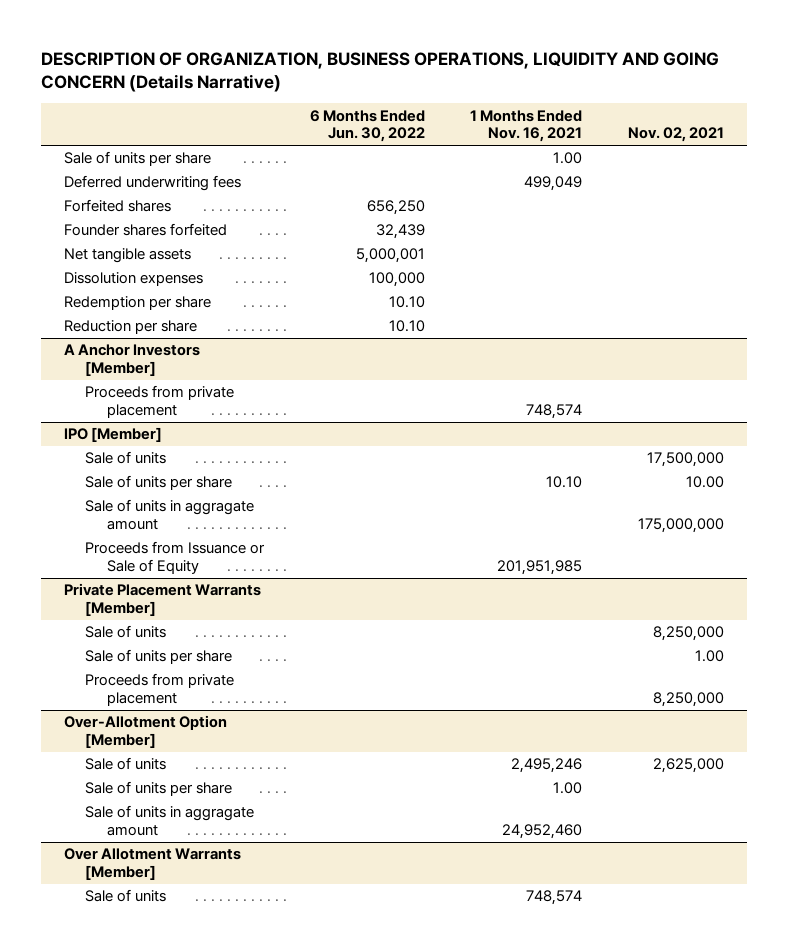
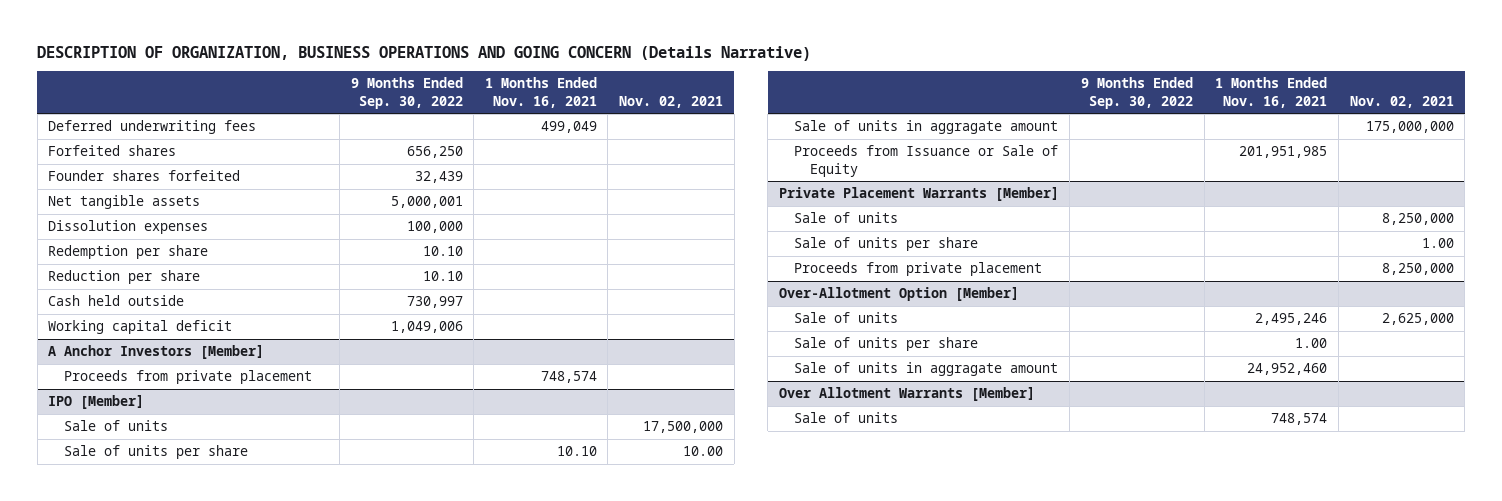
- DESCRIPTION OF ORGANIZATION, BUSINESS OPERATIONS, LIQUIDITY AND GOING CONCERN (Details Narrative)
+ DESCRIPTION OF ORGANIZATION, BUSINESS OPERATIONS AND GOING CONCERN (Details Narrative)
- | 6 Months Ended Jun. 30, 2022 | 1 Months Ended Nov. 16, 2021 | Nov. 02, 2021
+ | 9 Months Ended Sep. 30, 2022 | 1 Months Ended Nov. 16, 2021 | Nov. 02, 2021
- Sale of units per share | | 1.00 |
+ Cash held outside | 730,997 | |
+ Working capital deficit | 1,049,006 | |

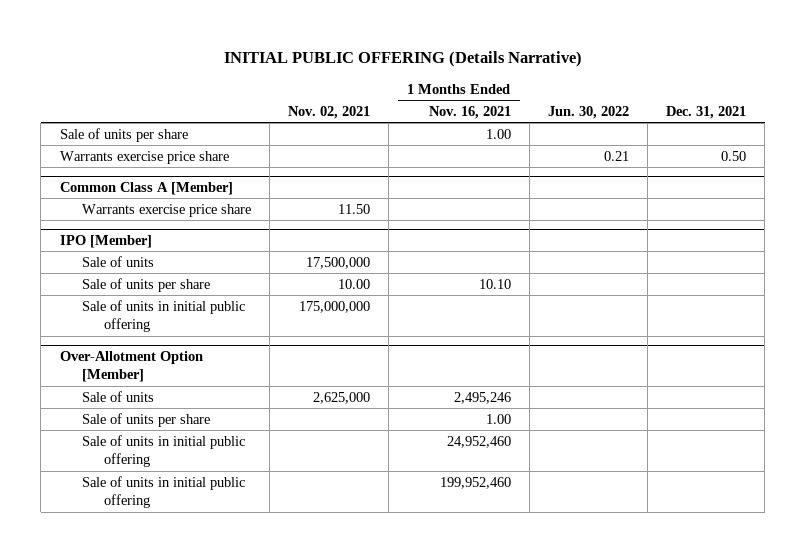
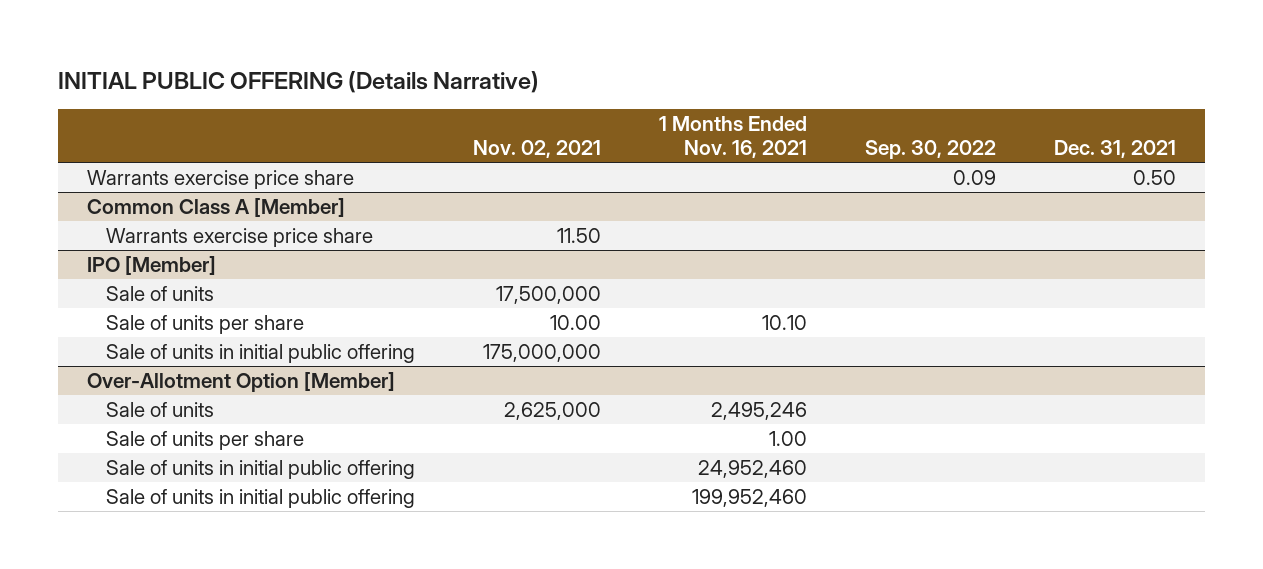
- | Nov. 02, 2021 | 1 Months Ended Nov. 16, 2021 | Jun. 30, 2022 | Dec. 31, 2021
+ | Nov. 02, 2021 | 1 Months Ended Nov. 16, 2021 | Sep. 30, 2022 | Dec. 31, 2021
- Sale of units per share | | 1.00 | |

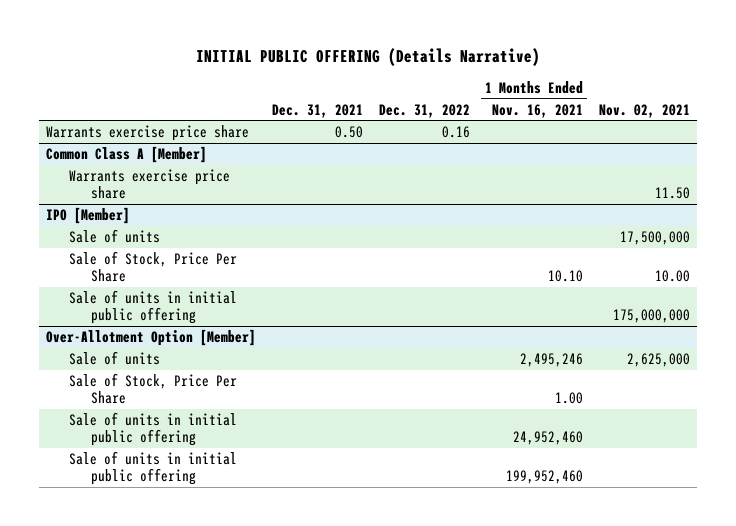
- | Nov. 02, 2021 | 1 Months Ended Nov. 16, 2021 | Sep. 30, 2022 | Dec. 31, 2021
+ | Dec. 31, 2021 | Dec. 31, 2022 | 1 Months Ended Nov. 16, 2021 | Nov. 02, 2021
@ IPO [Member]
- Sale of units per share | 10.00 | 10.10 | |
+ Sale of Stock, Price Per Share | | | 10.10 | 10.00
@ Over-Allotment Option [Member]
- Sale of units per share | | 1.00 | |
+ Sale of Stock, Price Per Share | | | 1.00 |

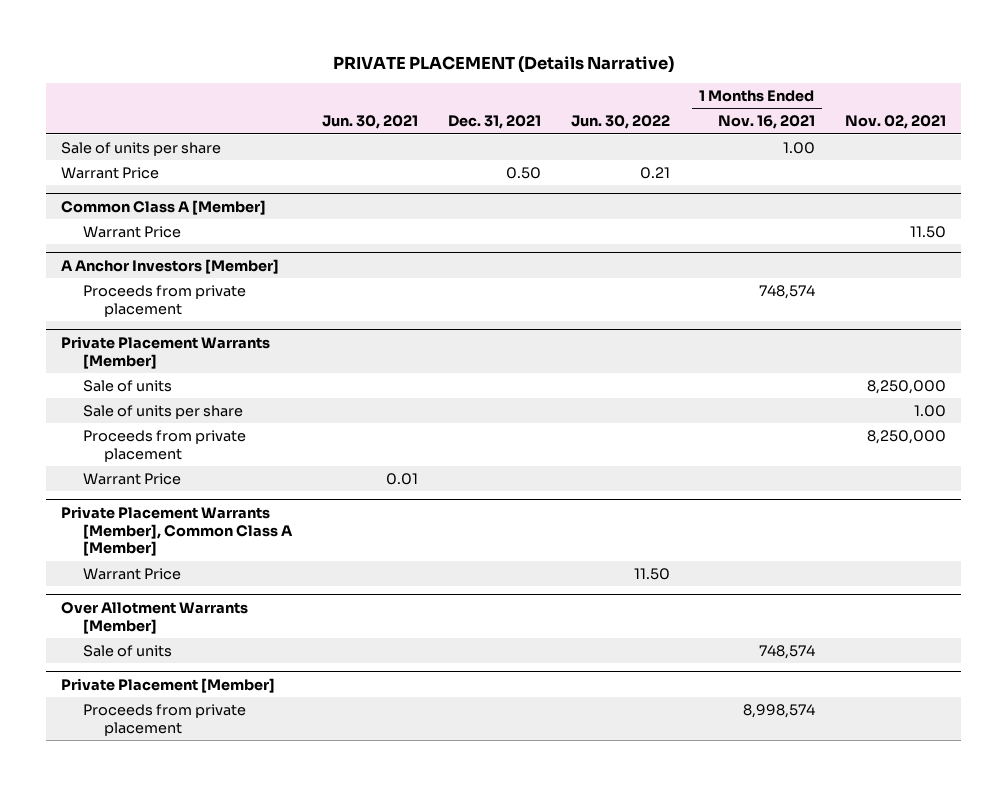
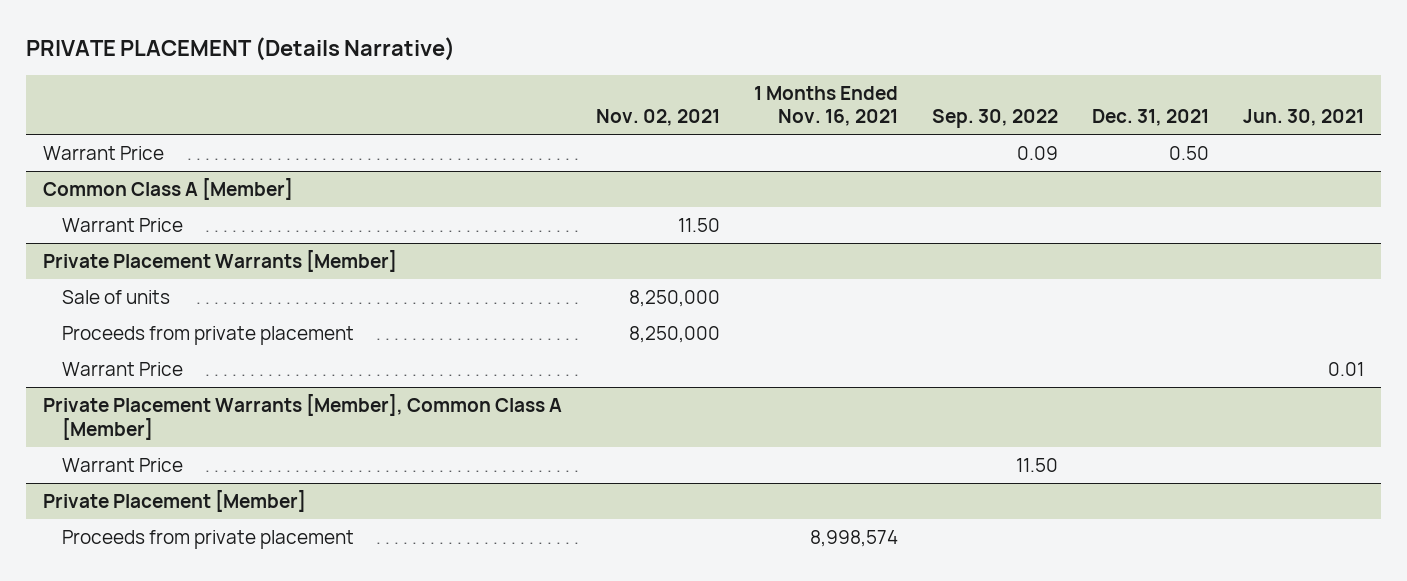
- | Jun. 30, 2021 | Dec. 31, 2021 | Jun. 30, 2022 | 1 Months Ended Nov. 16, 2021 | Nov. 02, 2021
+ | Nov. 02, 2021 | 1 Months Ended Nov. 16, 2021 | Sep. 30, 2022 | Dec. 31, 2021 | Jun. 30, 2021
- Sale of units per share | | | | 1.00 |
- A Anchor Investors [Member]
- Proceeds from private placement | | | | 748,574 |
@ Private Placement Warrants [Member]
- Sale of units per share | | | | | 1.00
- Over Allotment Warrants [Member]
- Sale of units | | | | 748,574 |

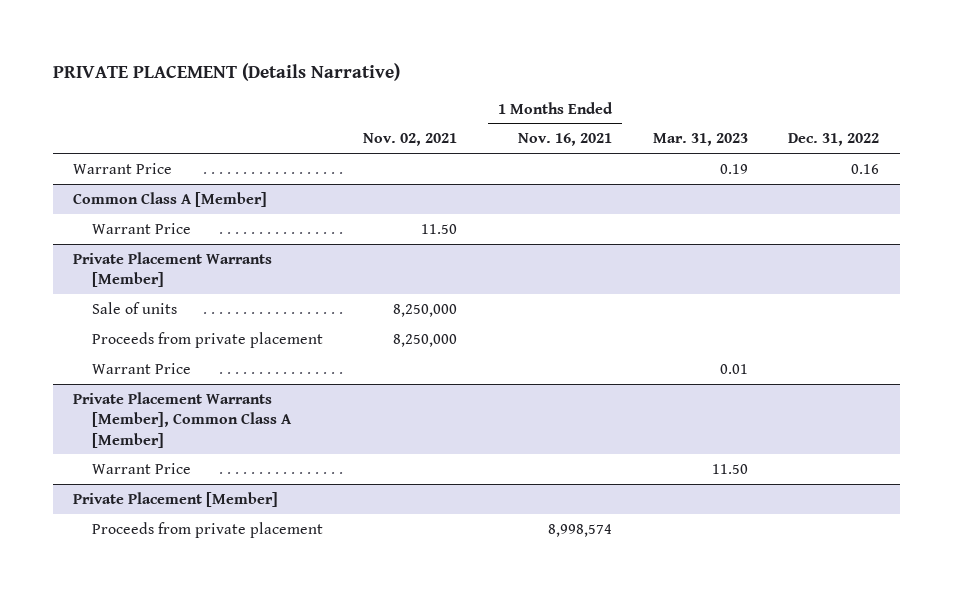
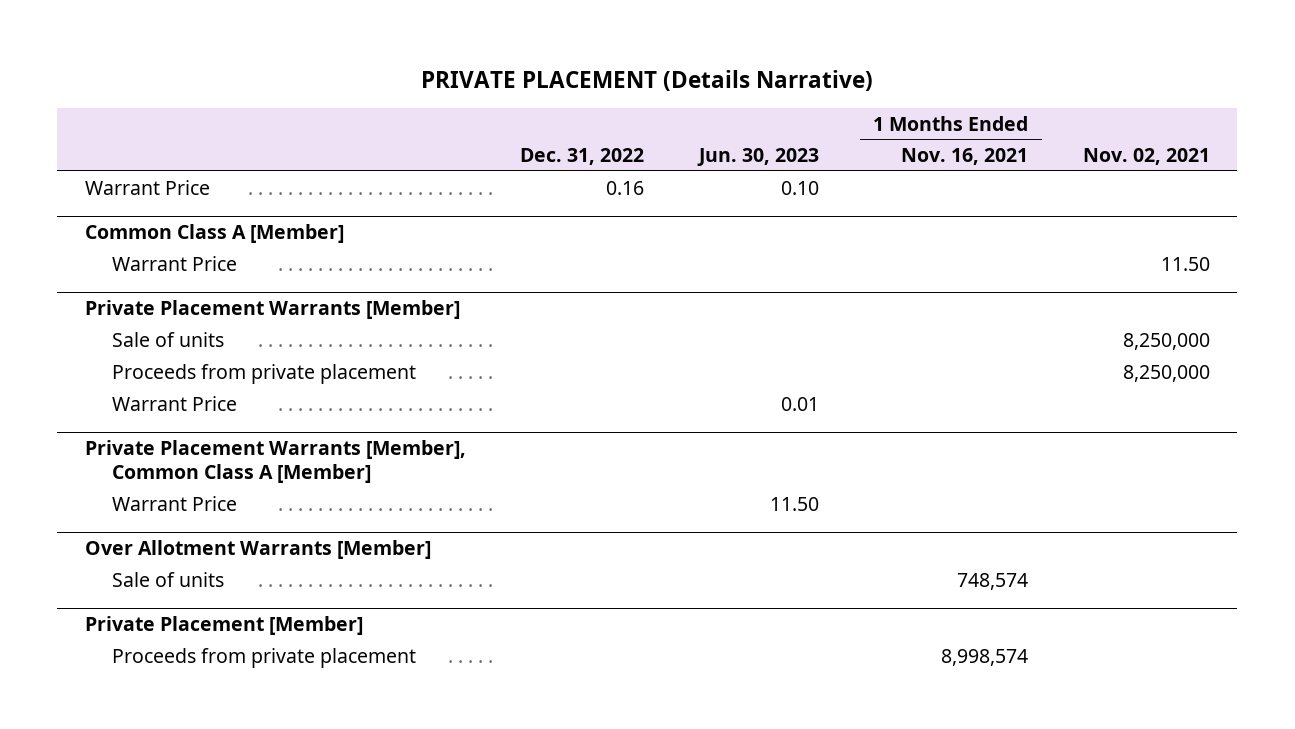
- | Nov. 02, 2021 | 1 Months Ended Nov. 16, 2021 | Mar. 31, 2023 | Dec. 31, 2022
+ | Dec. 31, 2022 | Jun. 30, 2023 | 1 Months Ended Nov. 16, 2021 | Nov. 02, 2021
+ Over Allotment Warrants [Member]
+ Sale of units | | | 748,574 |

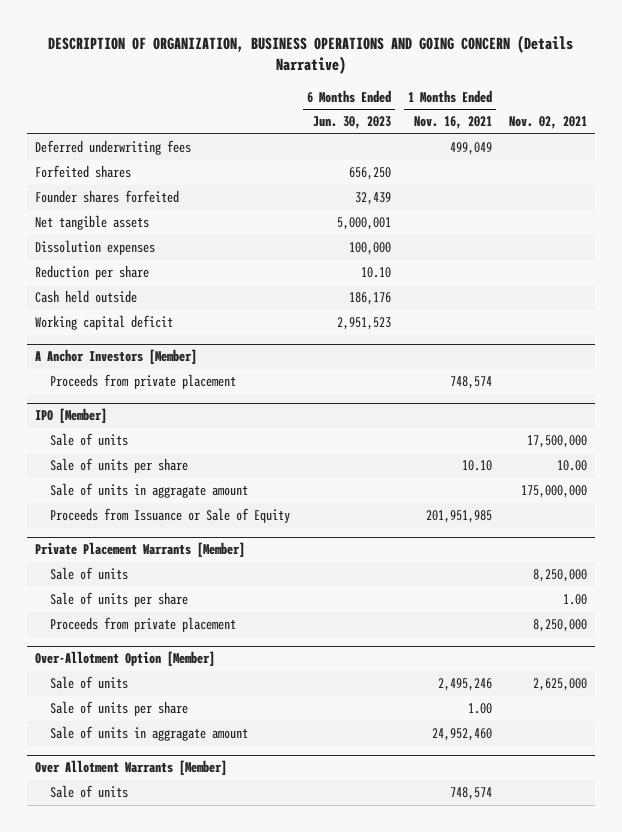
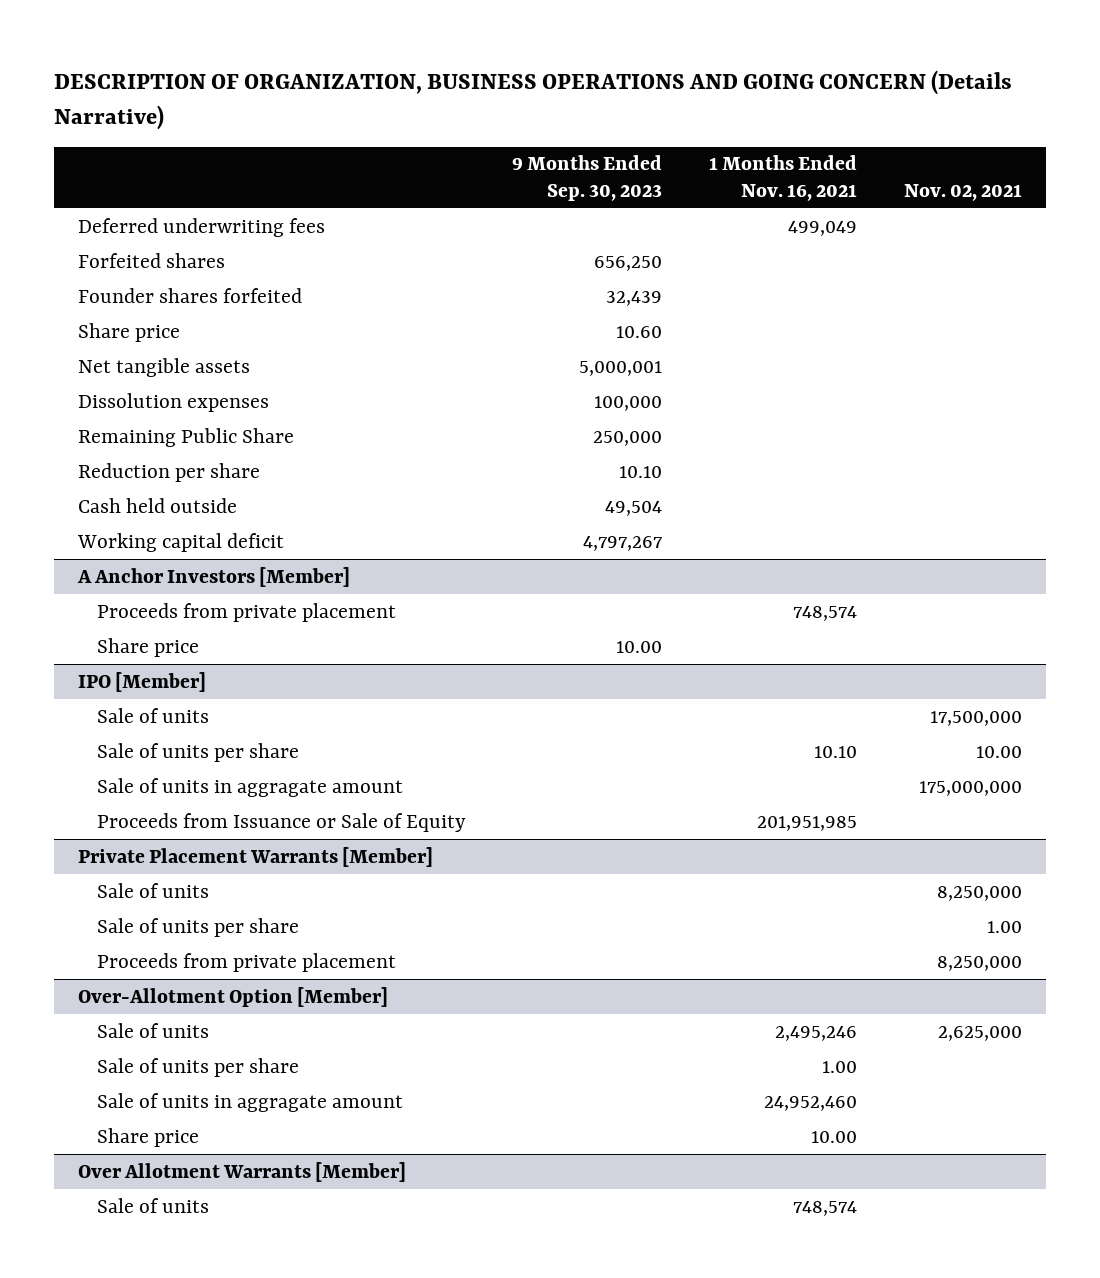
- | 6 Months Ended Jun. 30, 2023 | 1 Months Ended Nov. 16, 2021 | Nov. 02, 2021
+ | 9 Months Ended Sep. 30, 2023 | 1 Months Ended Nov. 16, 2021 | Nov. 02, 2021
+ Share price | 10.60 | |
+ Remaining Public Share | 250,000 | |
@ A Anchor Investors [Member]
+ Share price | 10.00 | |
@ Over-Allotment Option [Member]
+ Share price | | 10.00 |

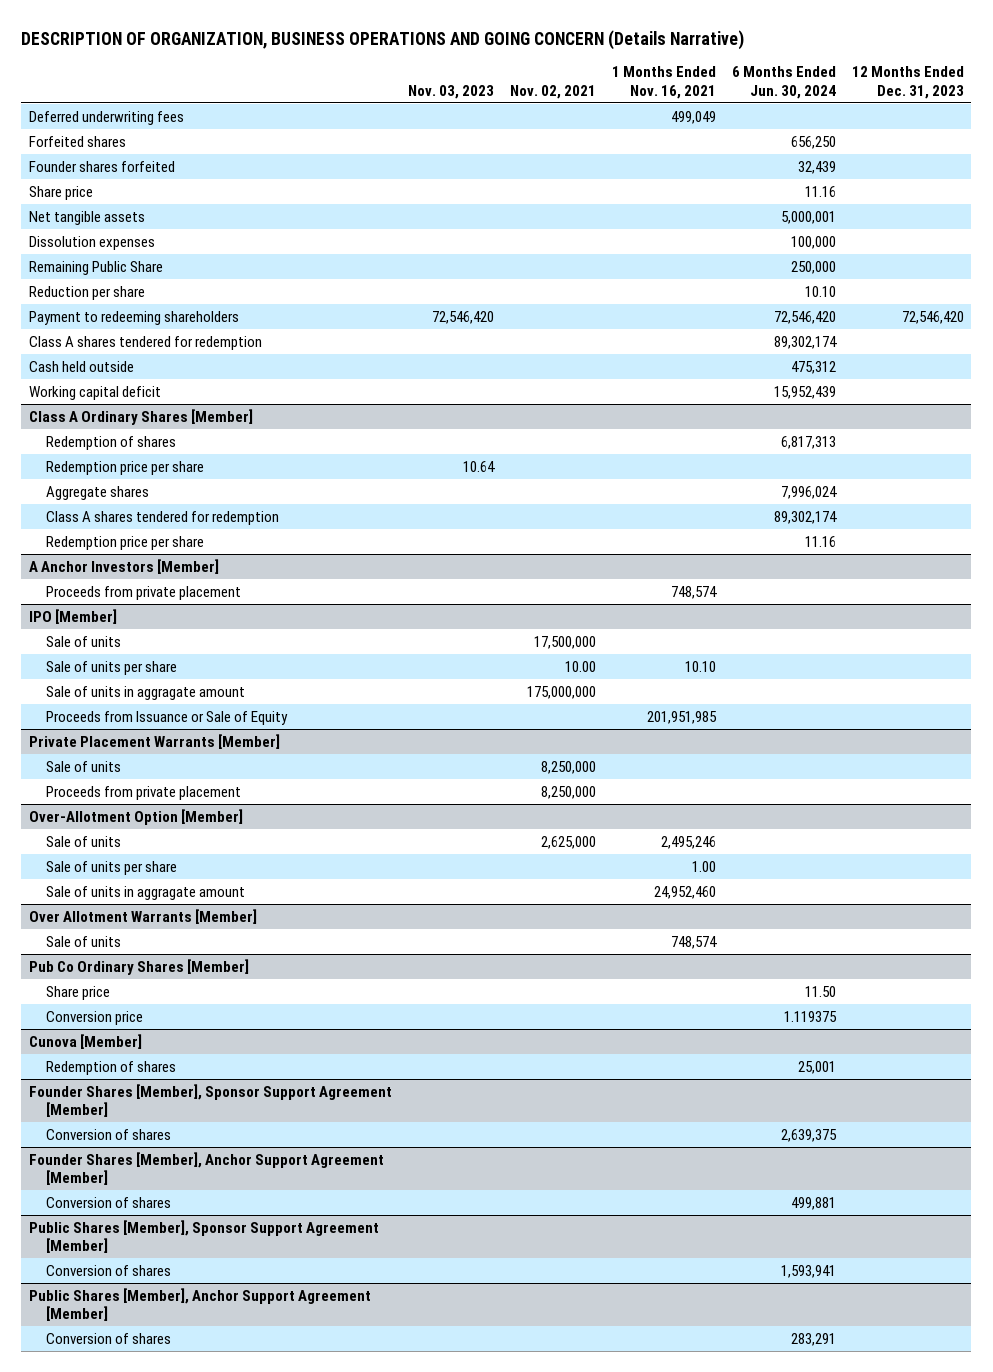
- | 9 Months Ended Sep. 30, 2023 | 1 Months Ended Nov. 16, 2021 | Nov. 02, 2021
+ | Nov. 03, 2023 | Nov. 02, 2021 | 1 Months Ended Nov. 16, 2021 | 6 Months Ended Jun. 30, 2024 | 12 Months Ended Dec. 31, 2023
+ Payment to redeeming shareholders | 72,546,420 | | | 72,546,420 | 72,546,420
+ Class A shares tendered for redemption | | | | 89,302,174 |
+ Class A Ordinary Shares [Member]
+ Redemption of shares | | | | 6,817,313 |
+ Redemption price per share | 10.64 | | | |
+ Aggregate shares | | | | 7,996,024 |
+ Class A shares tendered for redemption | | | | 89,302,174 |
+ Redemption price per share | | | | 11.16 |
@ A Anchor Investors [Member]
- Share price | 10.00 | |
@ Private Placement Warrants [Member]
- Sale of units per share | | | 1.00
@ Over-Allotment Option [Member]
- Share price | | 10.00 |
+ Pub Co Ordinary Shares [Member]
+ Share price | | | | 11.50 |
+ Conversion price | | | | 1.119375 |
+ Cunova [Member]
+ Redemption of shares | | | | 25,001 |
+ Founder Shares [Member], Sponsor Support Agreement [Member]
+ Conversion of shares | | | | 2,639,375 |
+ Founder Shares [Member], Anchor Support Agreement [Member]
+ Conversion of shares | | | | 499,881 |
+ Public Shares [Member], Sponsor Support Agreement [Member]
+ Conversion of shares | | | | 1,593,941 |
+ Public Shares [Member], Anchor Support Agreement [Member]
+ Conversion of shares | | | | 283,291 |

